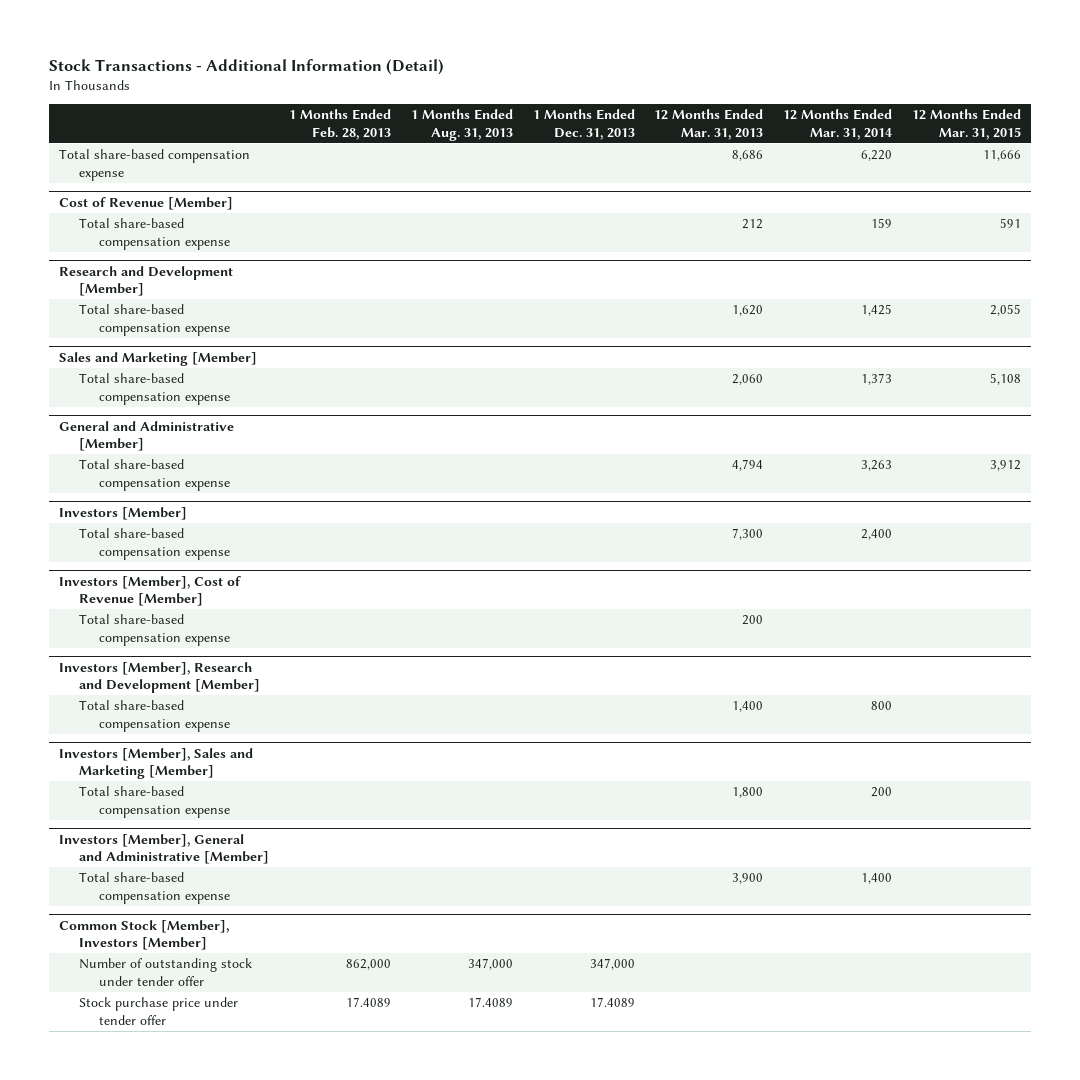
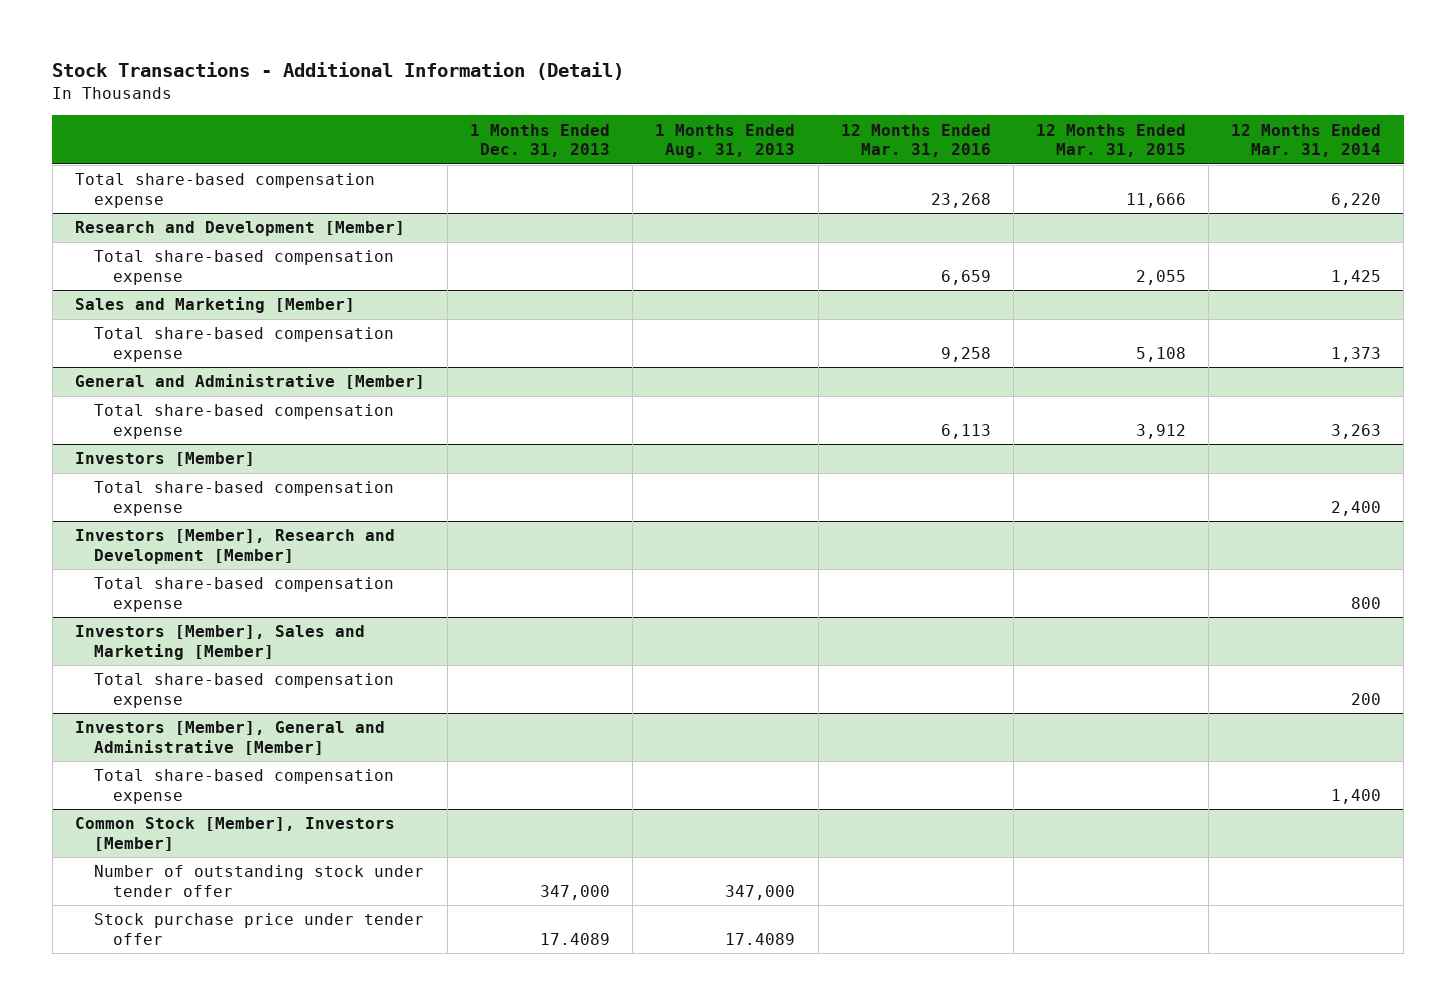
- | 1 Months Ended Feb. 28, 2013 | 1 Months Ended Aug. 31, 2013 | 1 Months Ended Dec. 31, 2013 | 12 Months Ended Mar. 31, 2013 | 12 Months Ended Mar. 31, 2014 | 12 Months Ended Mar. 31, 2015
+ | 1 Months Ended Dec. 31, 2013 | 1 Months Ended Aug. 31, 2013 | 12 Months Ended Mar. 31, 2016 | 12 Months Ended Mar. 31, 2015 | 12 Months Ended Mar. 31, 2014
- Cost of Revenue [Member]
- Total share-based compensation expense | | | | 212 | 159 | 591
- Investors [Member], Cost of Revenue [Member]
- Total share-based compensation expense | | | | 200 | |

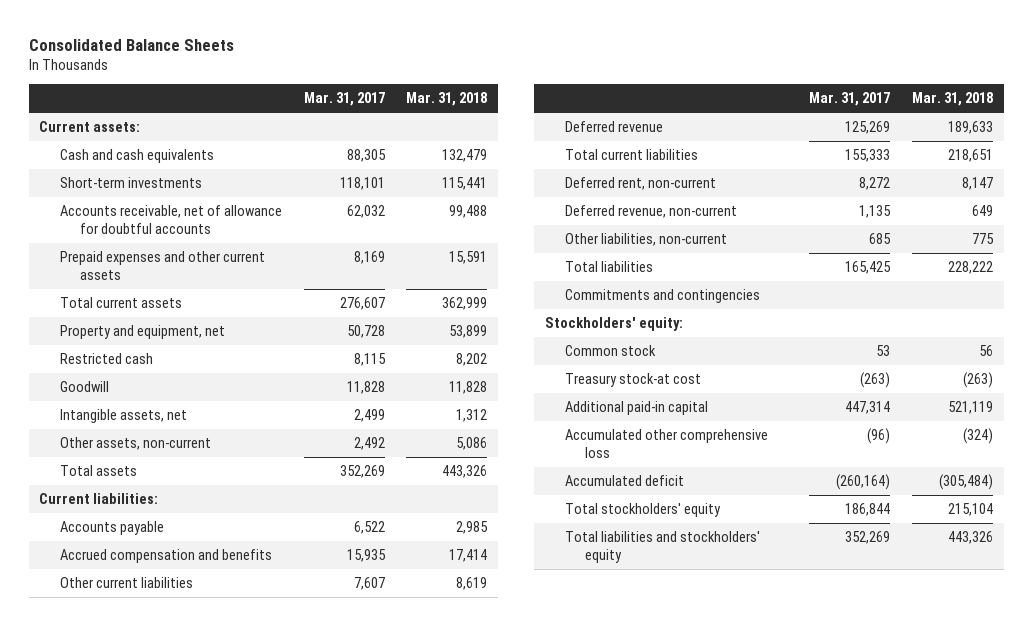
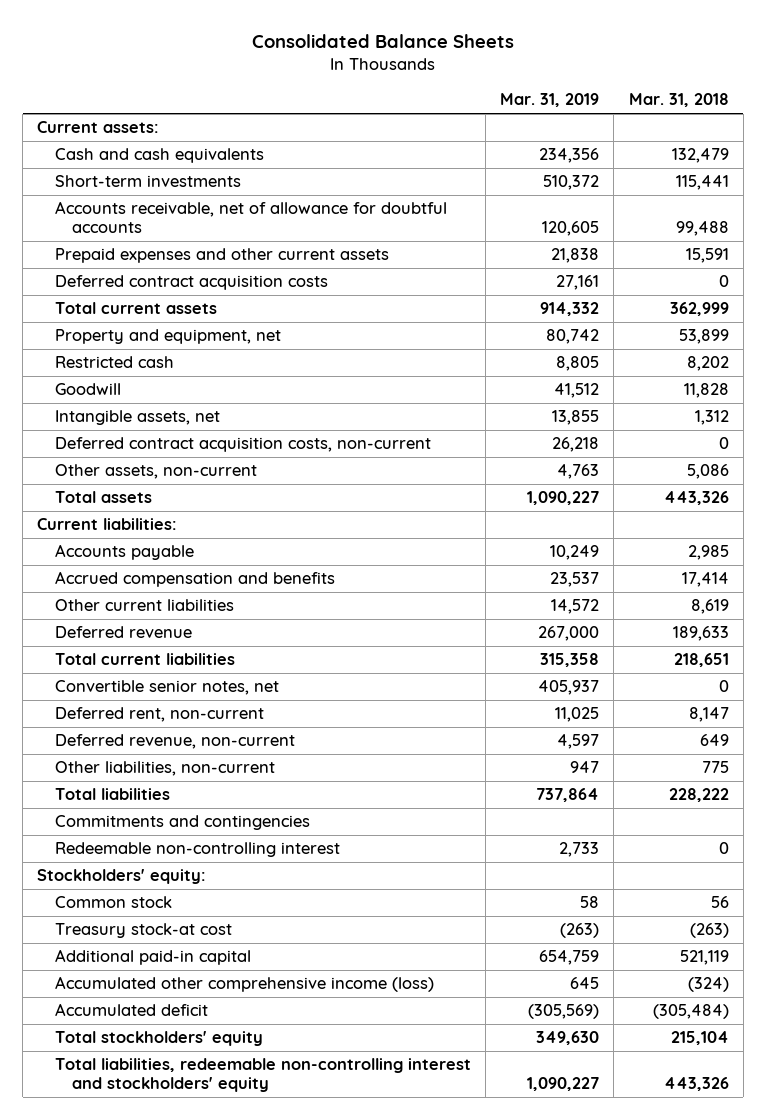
- | Mar. 31, 2017 | Mar. 31, 2018
+ | Mar. 31, 2019 | Mar. 31, 2018
+ Deferred contract acquisition costs | 27,161 | 0
+ Deferred contract acquisition costs, non-current | 26,218 | 0
+ Convertible senior notes, net | 405,937 | 0
+ Redeemable non-controlling interest | 2,733 | 0
- Accumulated other comprehensive loss | (96) | (324)
+ Accumulated other comprehensive income (loss) | 645 | (324)
- Total liabilities and stockholders' equity | 352,269 | 443,326
+ Total liabilities, redeemable non-controlling interest and stockholders' equity | 1,090,227 | 443,326

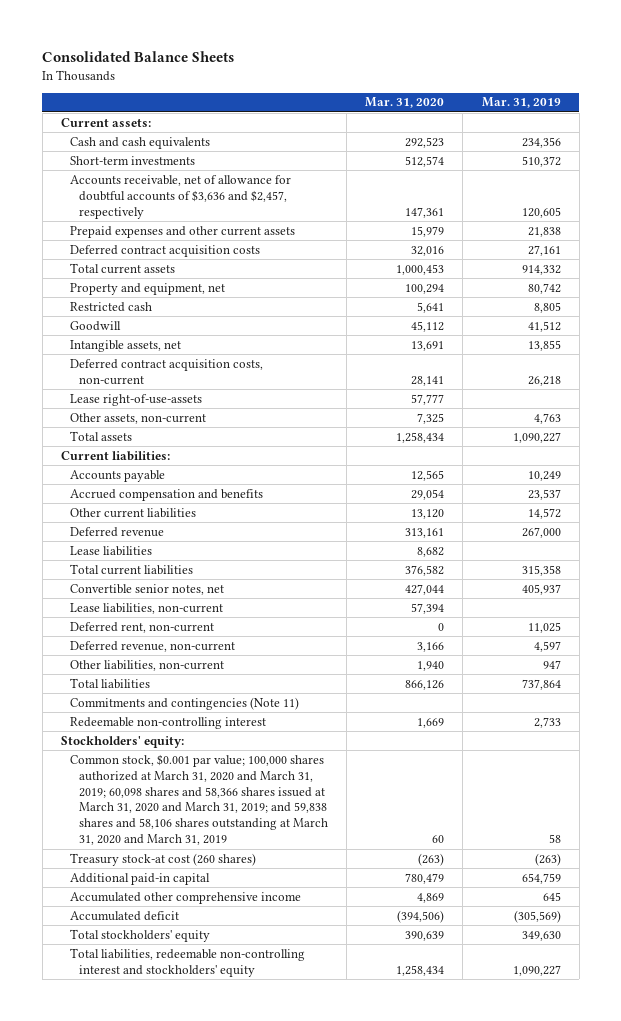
- | Mar. 31, 2019 | Mar. 31, 2018
+ | Mar. 31, 2020 | Mar. 31, 2019
- Accounts receivable, net of allowance for doubtful accounts | 120,605 | 99,488
+ Accounts receivable, net of allowance for doubtful accounts of $3,636 and $2,457, respectively | 147,361 | 120,605
+ Lease right-of-use-assets | 57,777 |
+ Lease liabilities | 8,682 |
+ Lease liabilities, non-current | 57,394 |
- Commitments and contingencies
+ Commitments and contingencies (Note 11)
- Common stock | 58 | 56
- Treasury stock-at cost | (263) | (263)
+ Common stock, $0.001 par value; 100,000 shares authorized at March 31, 2020 and March 31, 2019; 60,098 shares and 58,366 shares issued at March 31, 2020 and March 31, 2019; and 59,838 shares and 58,106 shares outstanding at March 31, 2020 and March 31, 2019 | 60 | 58
+ Treasury stock-at cost (260 shares) | (263) | (263)
- Accumulated other comprehensive income (loss) | 645 | (324)
+ Accumulated other comprehensive income | 4,869 | 645

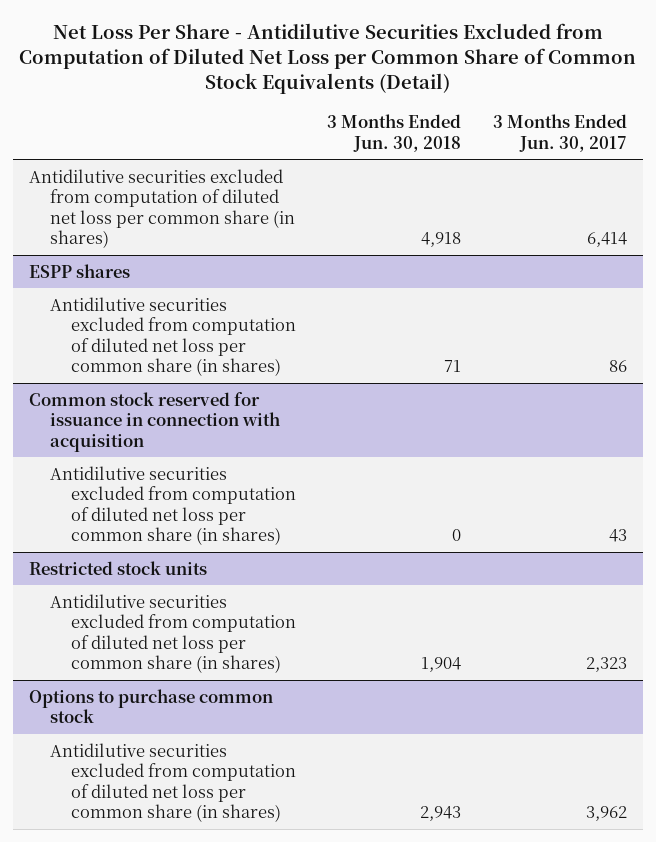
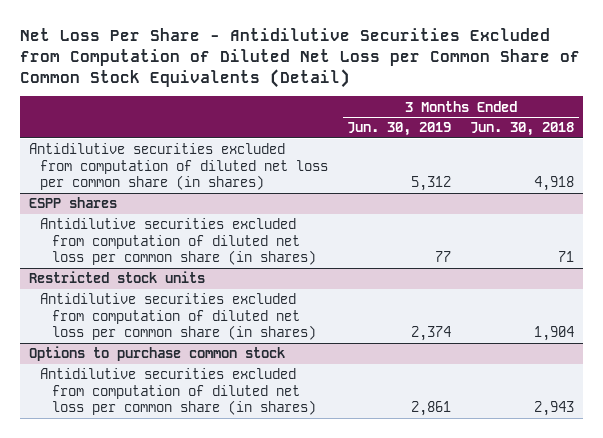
- | 3 Months Ended Jun. 30, 2018 | 3 Months Ended Jun. 30, 2017
+ | 3 Months Ended Jun. 30, 2019 | 3 Months Ended Jun. 30, 2018
- Common stock reserved for issuance in connection with acquisition
- Antidilutive securities excluded from computation of diluted net loss per common share (in shares) | 0 | 43

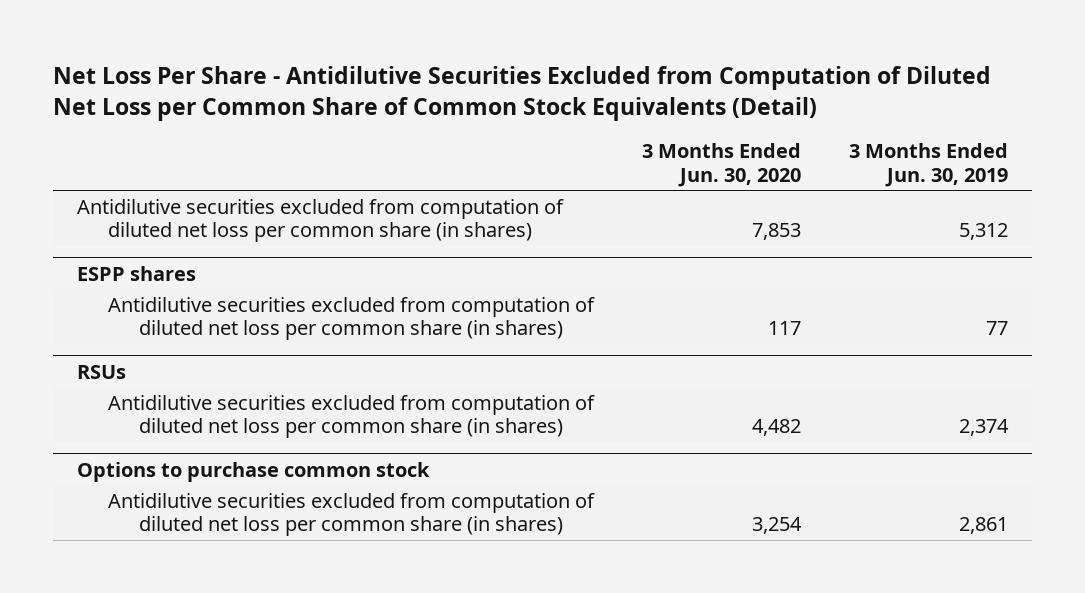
- | 3 Months Ended Jun. 30, 2019 | 3 Months Ended Jun. 30, 2018
+ | 3 Months Ended Jun. 30, 2020 | 3 Months Ended Jun. 30, 2019
- Restricted stock units
+ RSUs

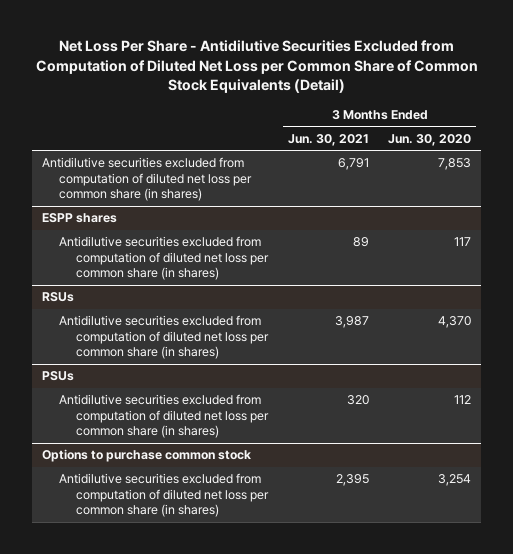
- | 3 Months Ended Jun. 30, 2020 | 3 Months Ended Jun. 30, 2019
+ | 3 Months Ended Jun. 30, 2021 | 3 Months Ended Jun. 30, 2020
@ RSUs
- Antidilutive securities excluded from computation of diluted net loss per common share (in shares) | 4,482 | 2,374
+ Antidilutive securities excluded from computation of diluted net loss per common share (in shares) | 3,987 | 4,370
+ PSUs
+ Antidilutive securities excluded from computation of diluted net loss per common share (in shares) | 320 | 112

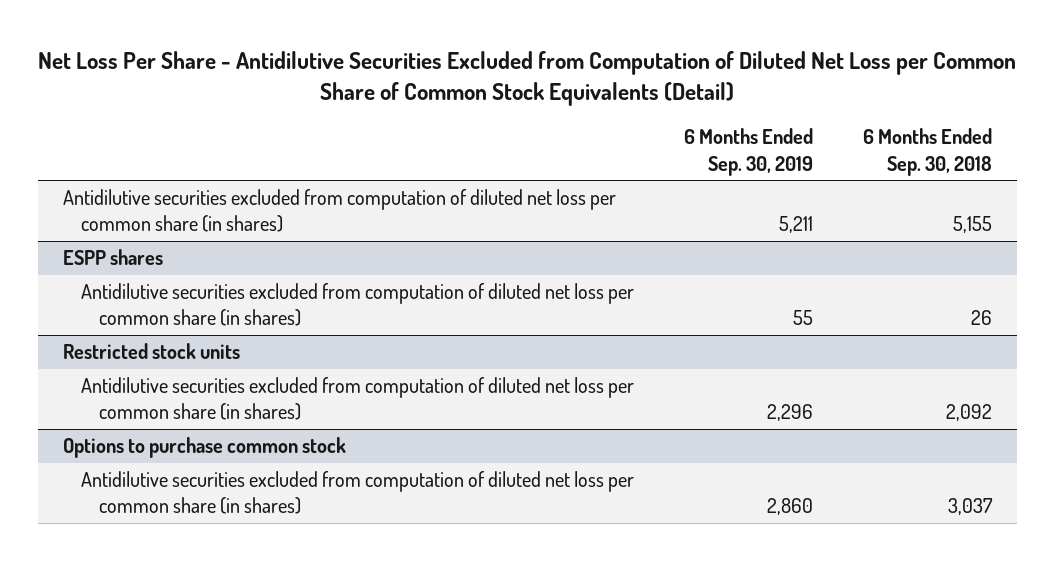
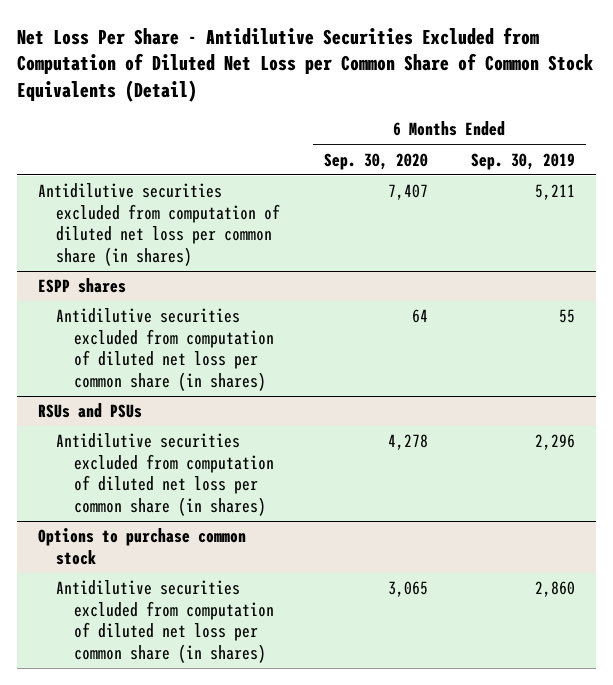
- | 6 Months Ended Sep. 30, 2019 | 6 Months Ended Sep. 30, 2018
+ | 6 Months Ended Sep. 30, 2020 | 6 Months Ended Sep. 30, 2019
- Restricted stock units
+ RSUs and PSUs

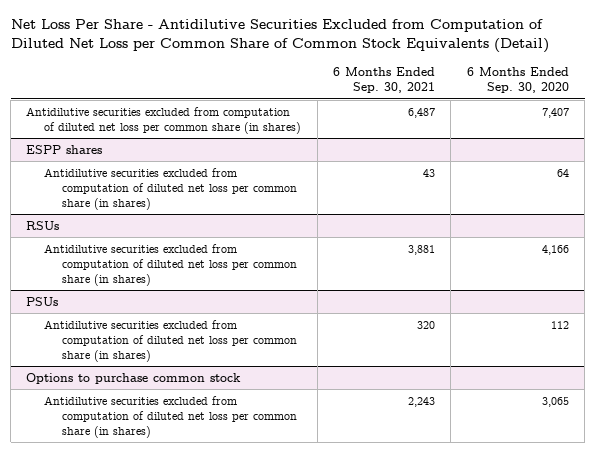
- | 6 Months Ended Sep. 30, 2020 | 6 Months Ended Sep. 30, 2019
+ | 6 Months Ended Sep. 30, 2021 | 6 Months Ended Sep. 30, 2020
- RSUs and PSUs
- Antidilutive securities excluded from computation of diluted net loss per common share (in shares) | 4,278 | 2,296
+ RSUs
+ Antidilutive securities excluded from computation of diluted net loss per common share (in shares) | 3,881 | 4,166
+ PSUs
+ Antidilutive securities excluded from computation of diluted net loss per common share (in shares) | 320 | 112

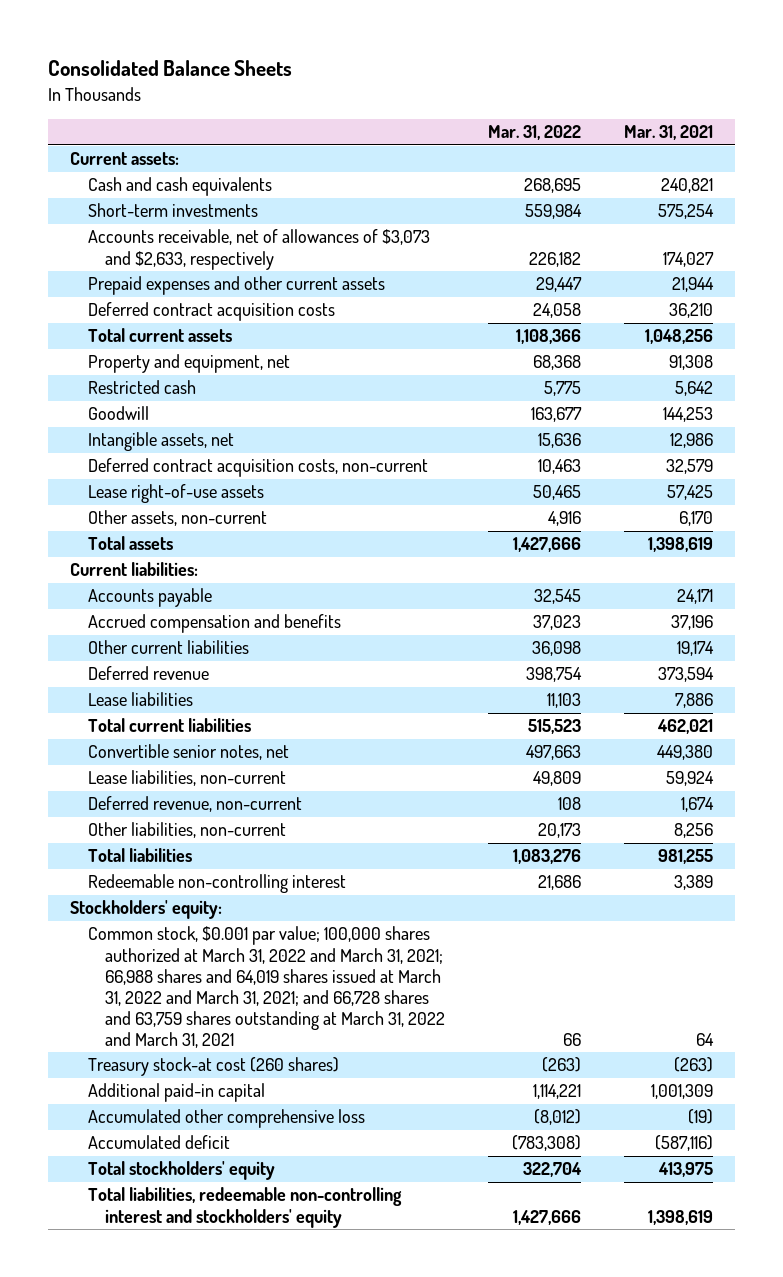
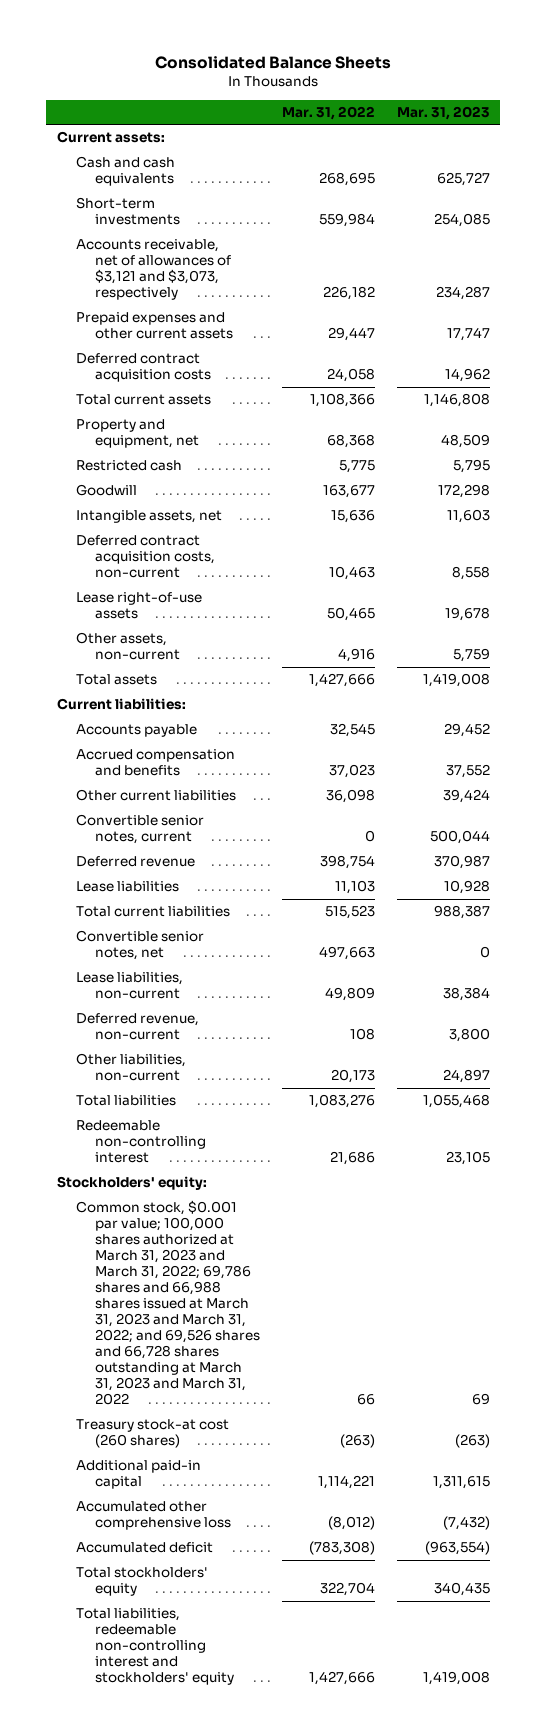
- | Mar. 31, 2022 | Mar. 31, 2021
+ | Mar. 31, 2022 | Mar. 31, 2023
- Accounts receivable, net of allowances of $3,073 and $2,633, respectively | 226,182 | 174,027
+ Accounts receivable, net of allowances of $3,121 and $3,073, respectively | 226,182 | 234,287
+ Convertible senior notes, current | 0 | 500,044
- Common stock, $0.001 par value; 100,000 shares authorized at March 31, 2022 and March 31, 2021; 66,988 shares and 64,019 shares issued at March 31, 2022 and March 31, 2021; and 66,728 shares and 63,759 shares outstanding at March 31, 2022 and March 31, 2021 | 66 | 64
+ Common stock, $0.001 par value; 100,000 shares authorized at March 31, 2023 and March 31, 2022; 69,786 shares and 66,988 shares issued at March 31, 2023 and March 31, 2022; and 69,526 shares and 66,728 shares outstanding at March 31, 2023 and March 31, 2022 | 66 | 69

